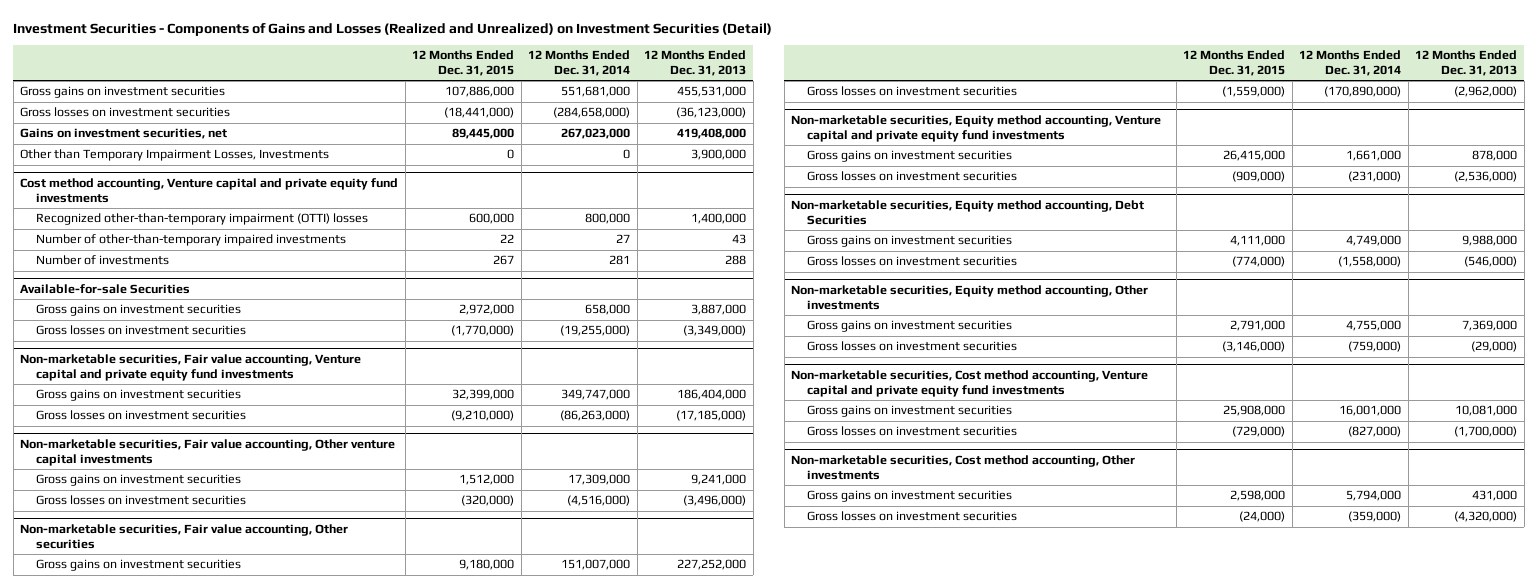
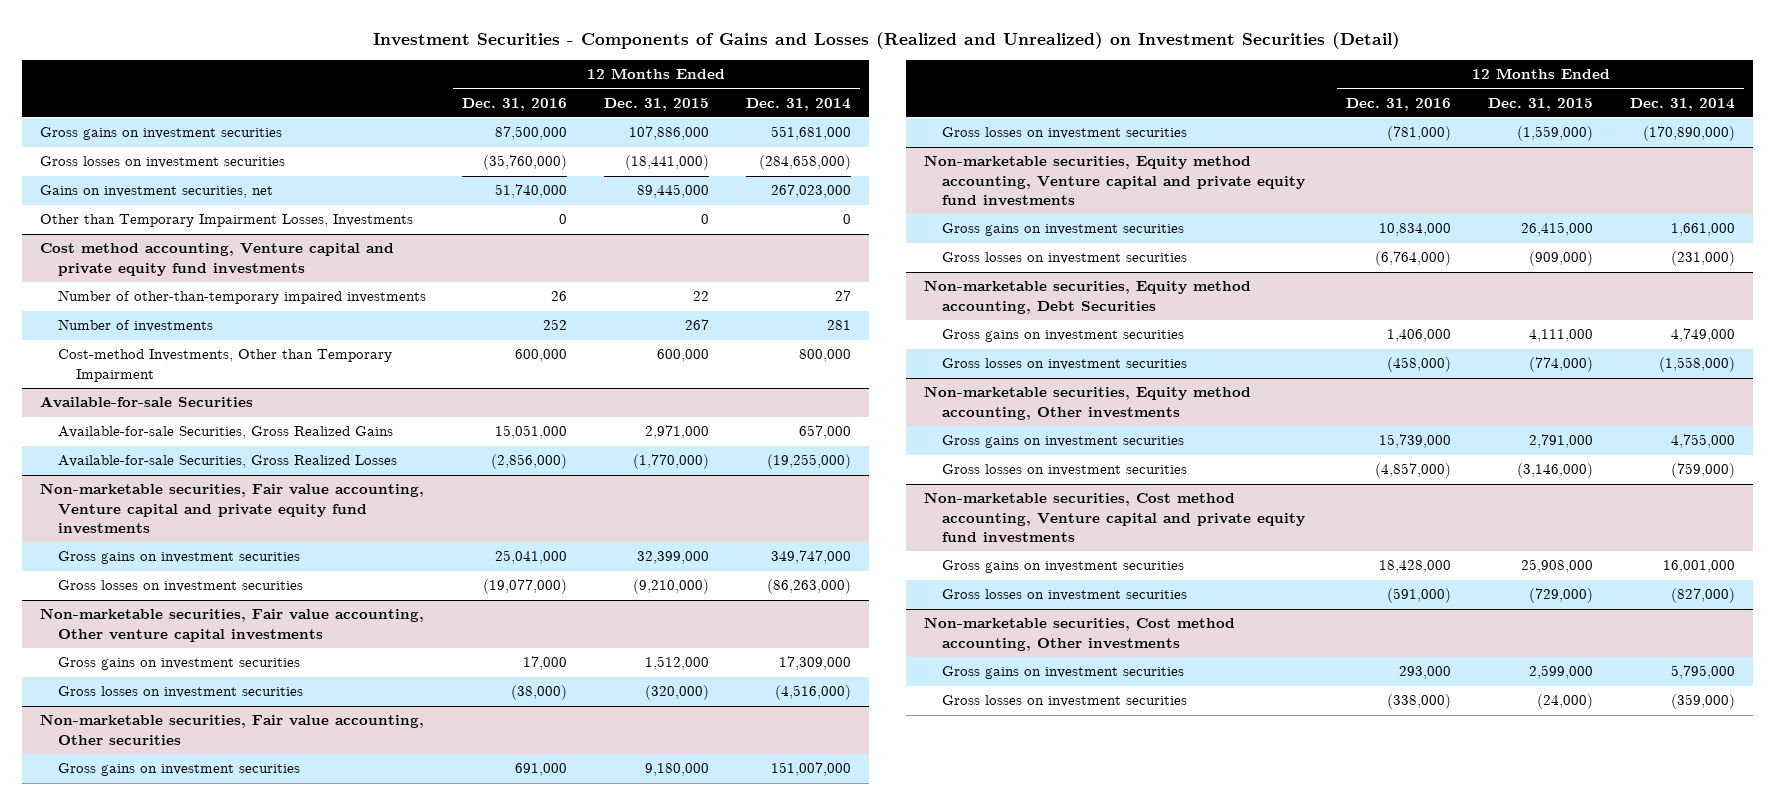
- | 12 Months Ended Dec. 31, 2015 | 12 Months Ended Dec. 31, 2014 | 12 Months Ended Dec. 31, 2013
+ | 12 Months Ended Dec. 31, 2016 | 12 Months Ended Dec. 31, 2015 | 12 Months Ended Dec. 31, 2014
@ Cost method accounting, Venture capital and private equity fund investments
- Recognized other-than-temporary impairment (OTTI) losses | 600,000 | 800,000 | 1,400,000
+ Cost-method Investments, Other than Temporary Impairment | 600,000 | 600,000 | 800,000
@ Available-for-sale Securities
- Gross gains on investment securities | 2,972,000 | 658,000 | 3,887,000
- Gross losses on investment securities | (1,770,000) | (19,255,000) | (3,349,000)
+ Available-for-sale Securities, Gross Realized Gains | 15,051,000 | 2,971,000 | 657,000
+ Available-for-sale Securities, Gross Realized Losses | (2,856,000) | (1,770,000) | (19,255,000)
@ Non-marketable securities, Cost method accounting, Other investments
- Gross gains on investment securities | 2,598,000 | 5,794,000 | 431,000
+ Gross gains on investment securities | 293,000 | 2,599,000 | 5,795,000

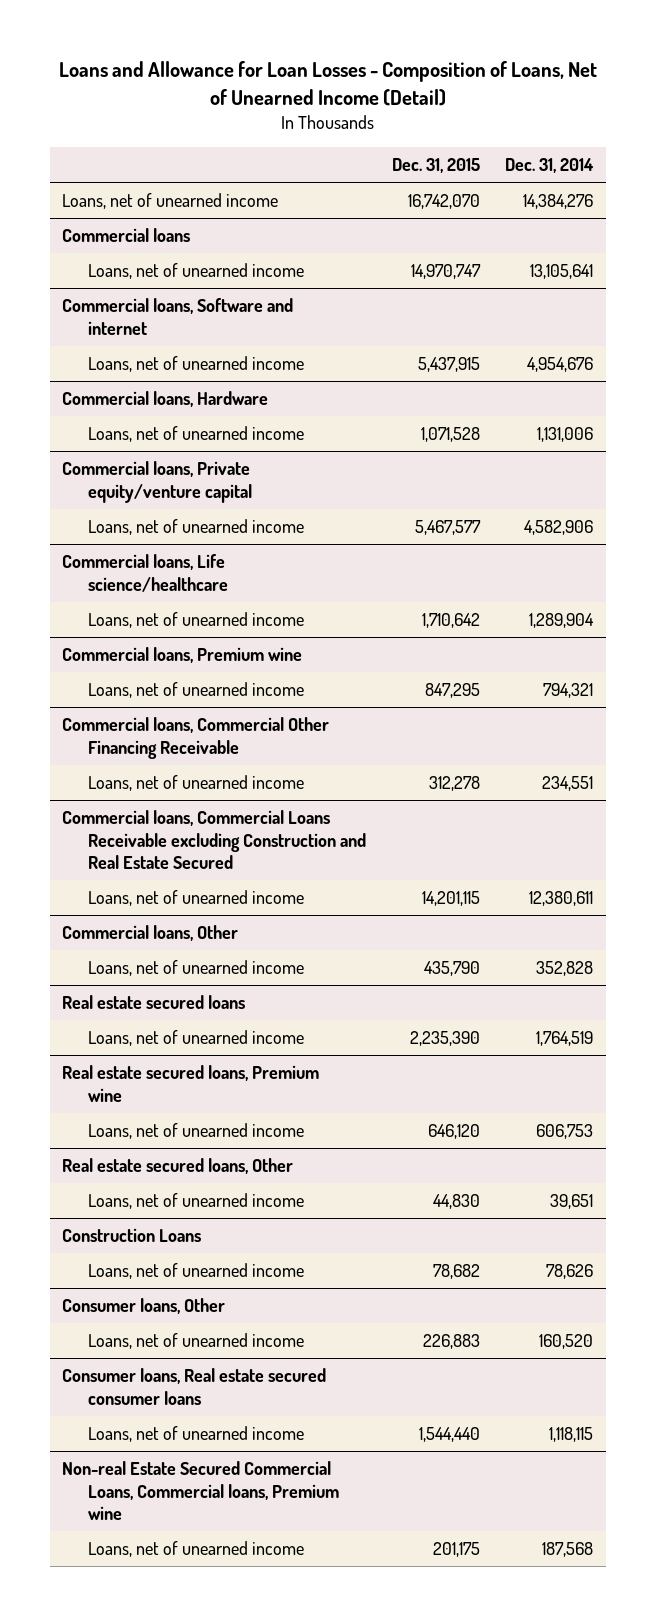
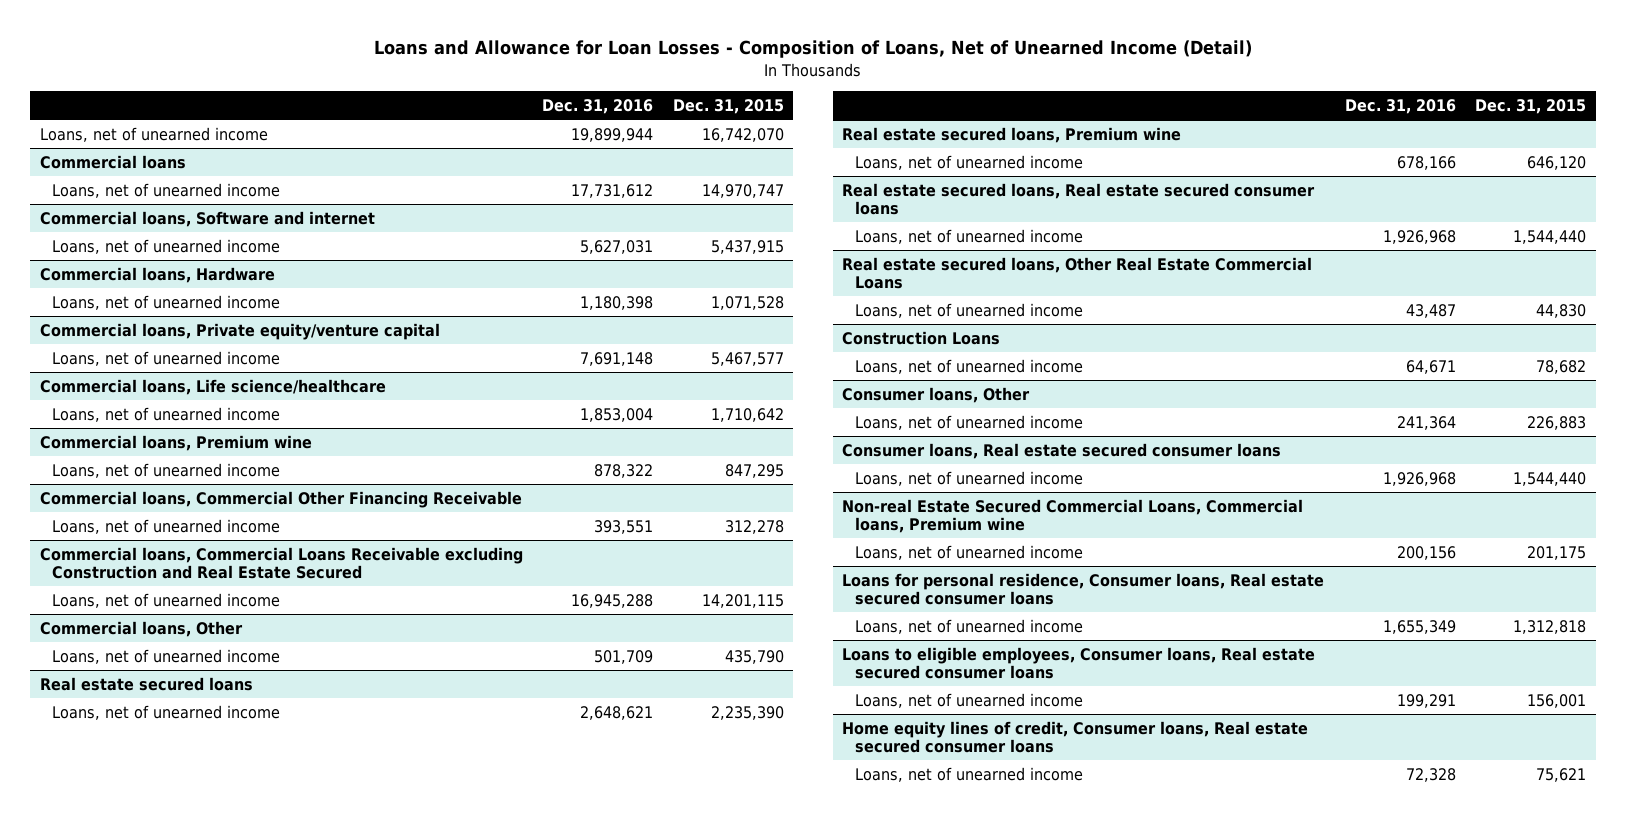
- | Dec. 31, 2015 | Dec. 31, 2014
+ | Dec. 31, 2016 | Dec. 31, 2015
- Real estate secured loans, Other
+ Real estate secured loans, Real estate secured consumer loans
+ Loans, net of unearned income | 1,926,968 | 1,544,440
+ Real estate secured loans, Other Real Estate Commercial Loans
+ Loans for personal residence, Consumer loans, Real estate secured consumer loans
+ Loans, net of unearned income | 1,655,349 | 1,312,818
+ Loans to eligible employees, Consumer loans, Real estate secured consumer loans
+ Loans, net of unearned income | 199,291 | 156,001
+ Home equity lines of credit, Consumer loans, Real estate secured consumer loans
+ Loans, net of unearned income | 72,328 | 75,621

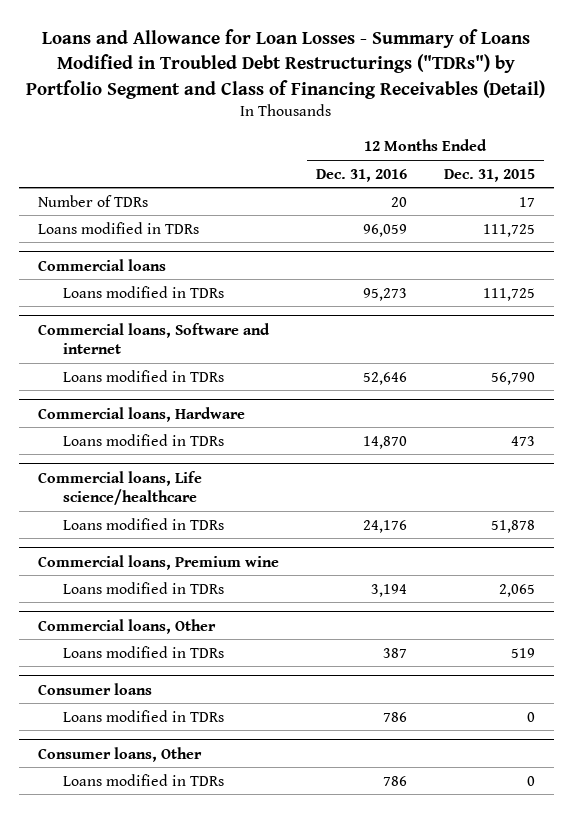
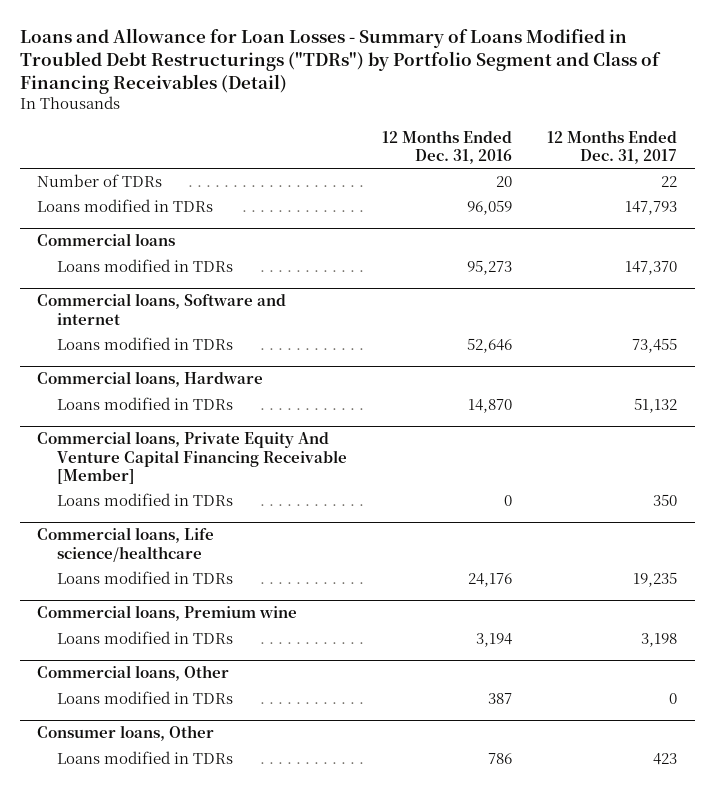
- | 12 Months Ended Dec. 31, 2016 | 12 Months Ended Dec. 31, 2015
+ | 12 Months Ended Dec. 31, 2016 | 12 Months Ended Dec. 31, 2017
+ Commercial loans, Private Equity And Venture Capital Financing Receivable [Member]
+ Loans modified in TDRs | 0 | 350
- Consumer loans
- Loans modified in TDRs | 786 | 0

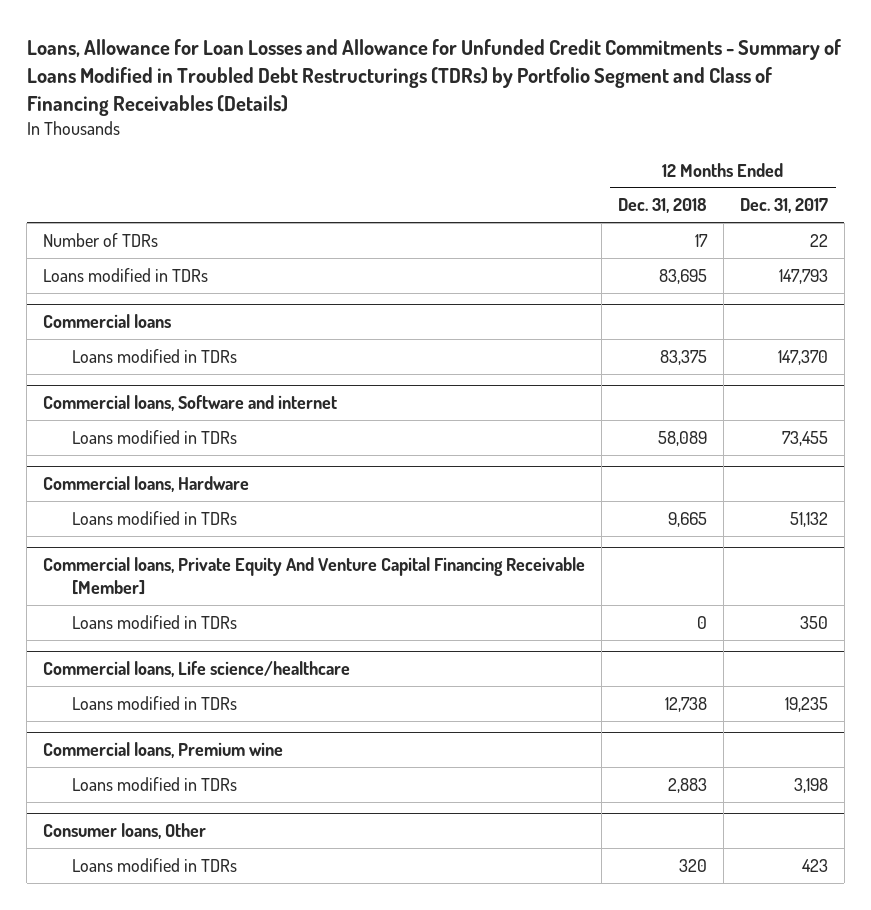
- Loans and Allowance for Loan Losses - Summary of Loans Modified in Troubled Debt Restructurings ("TDRs") by Portfolio Segment and Class of Financing Receivables (Detail)
+ Loans, Allowance for Loan Losses and Allowance for Unfunded Credit Commitments - Summary of Loans Modified in Troubled Debt Restructurings (TDRs) by Portfolio Segment and Class of Financing Receivables (Details)
- | 12 Months Ended Dec. 31, 2016 | 12 Months Ended Dec. 31, 2017
+ | 12 Months Ended Dec. 31, 2018 | 12 Months Ended Dec. 31, 2017
- Commercial loans, Other
- Loans modified in TDRs | 387 | 0

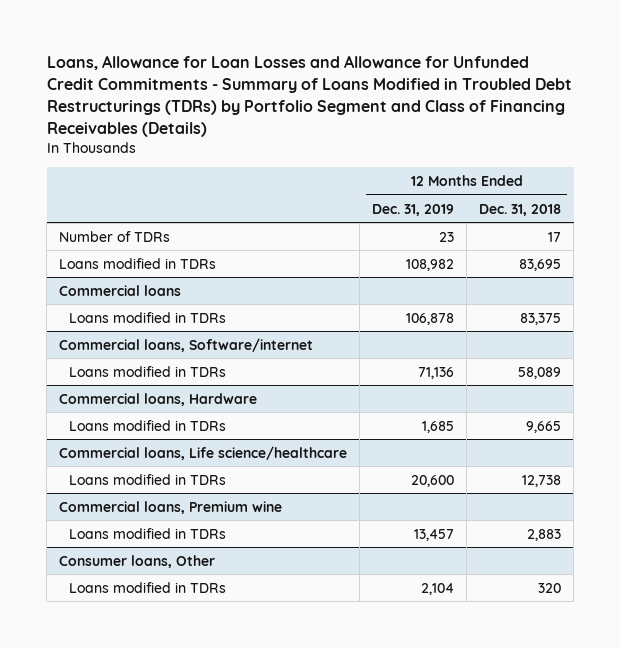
- | 12 Months Ended Dec. 31, 2018 | 12 Months Ended Dec. 31, 2017
+ | 12 Months Ended Dec. 31, 2019 | 12 Months Ended Dec. 31, 2018
- Commercial loans, Software and internet
+ Commercial loans, Software/internet
- Commercial loans, Private Equity And Venture Capital Financing Receivable [Member]
- Loans modified in TDRs | 0 | 350

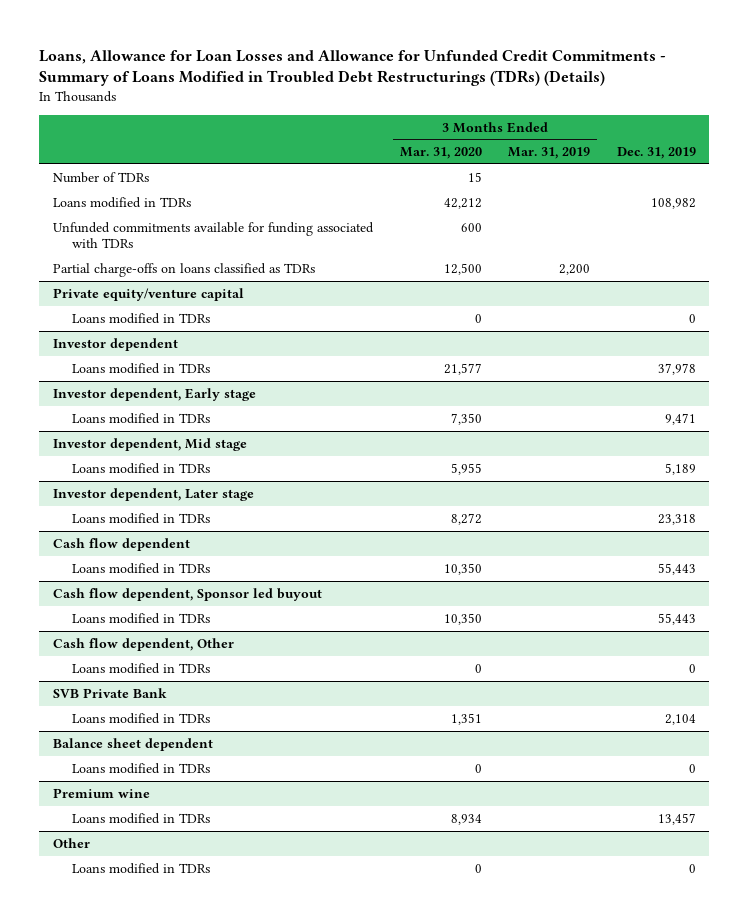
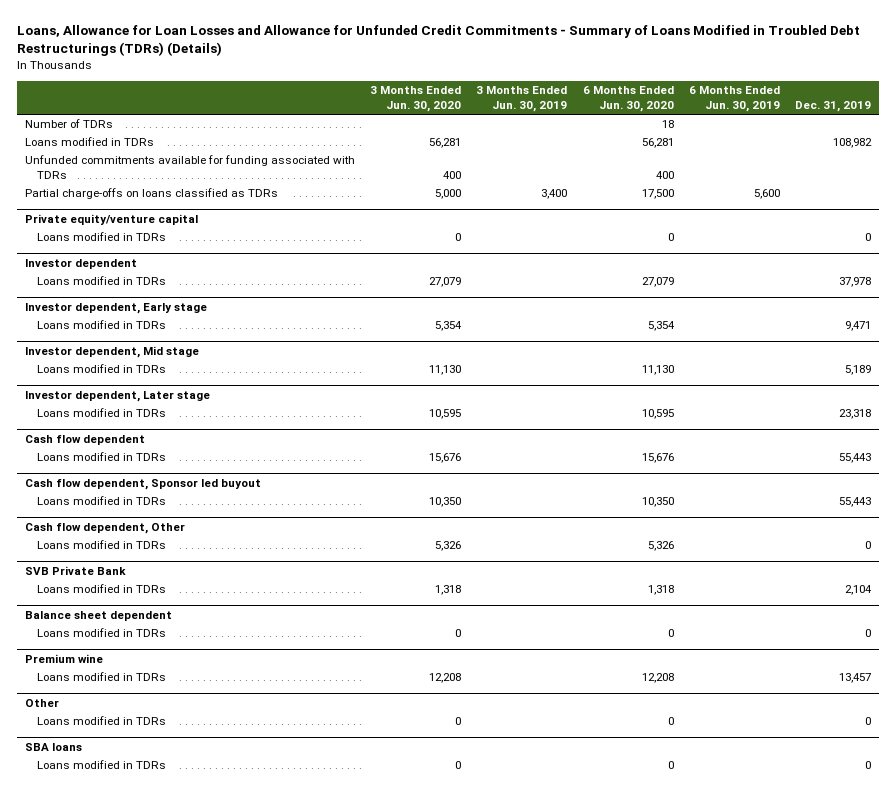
- | 3 Months Ended Mar. 31, 2020 | 3 Months Ended Mar. 31, 2019 | Dec. 31, 2019
+ | 3 Months Ended Jun. 30, 2020 | 3 Months Ended Jun. 30, 2019 | 6 Months Ended Jun. 30, 2020 | 6 Months Ended Jun. 30, 2019 | Dec. 31, 2019
+ SBA loans
+ Loans modified in TDRs | 0 | | 0 | | 0

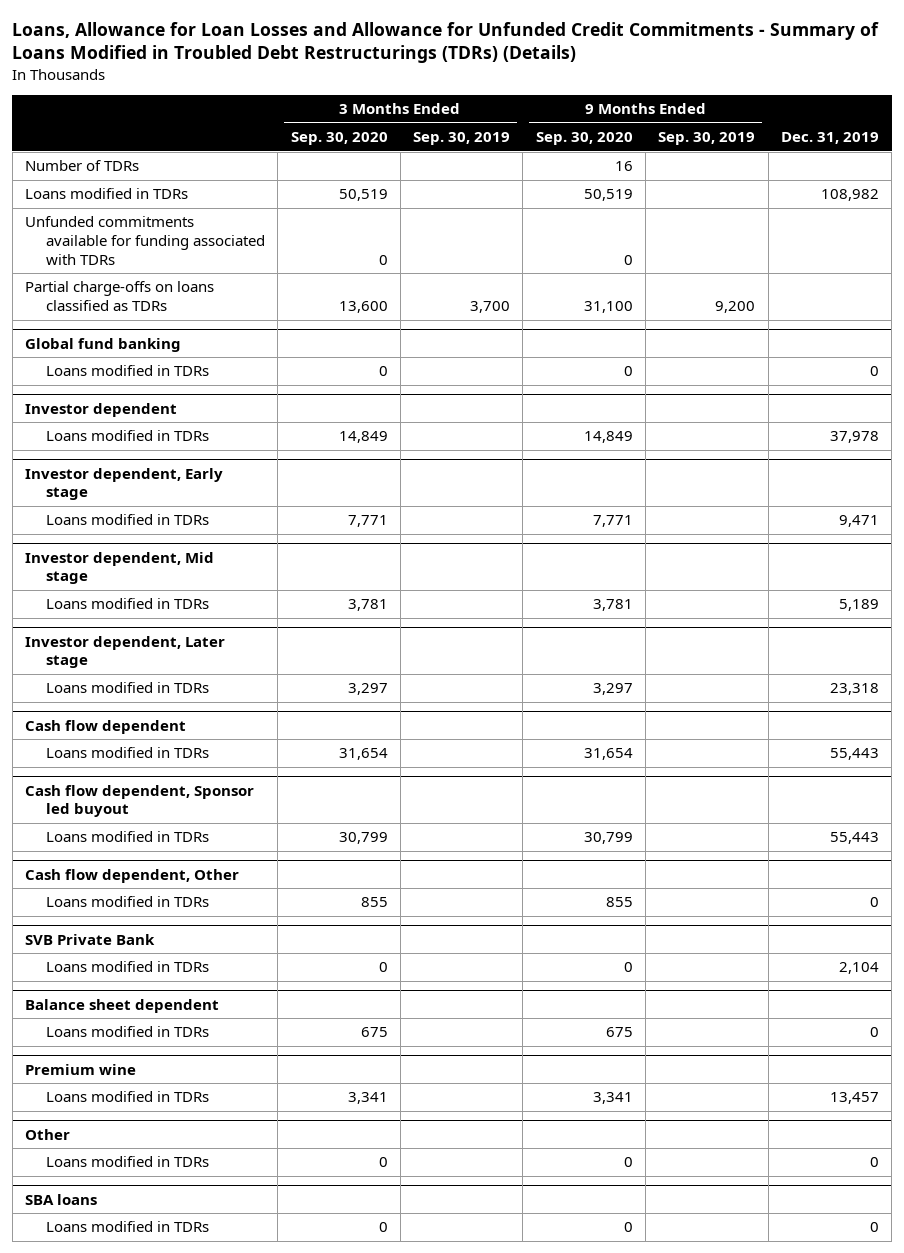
- | 3 Months Ended Jun. 30, 2020 | 3 Months Ended Jun. 30, 2019 | 6 Months Ended Jun. 30, 2020 | 6 Months Ended Jun. 30, 2019 | Dec. 31, 2019
+ | 3 Months Ended Sep. 30, 2020 | 3 Months Ended Sep. 30, 2019 | 9 Months Ended Sep. 30, 2020 | 9 Months Ended Sep. 30, 2019 | Dec. 31, 2019
- Private equity/venture capital
+ Global fund banking

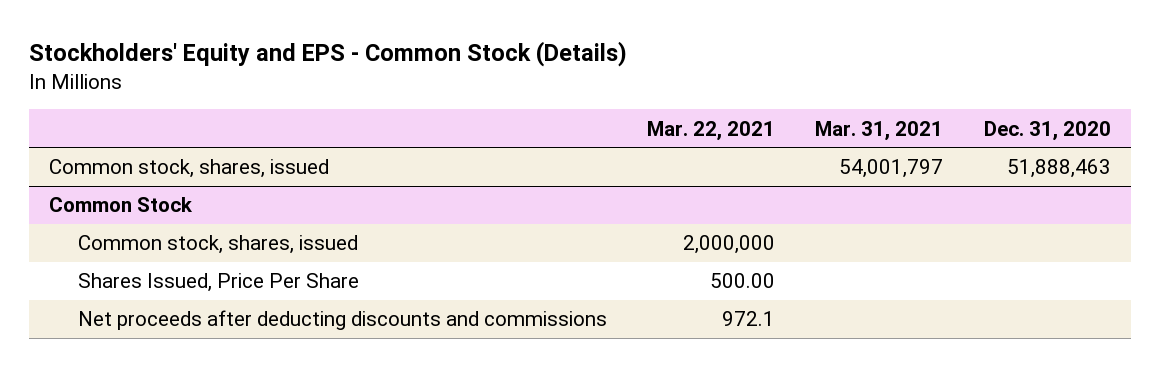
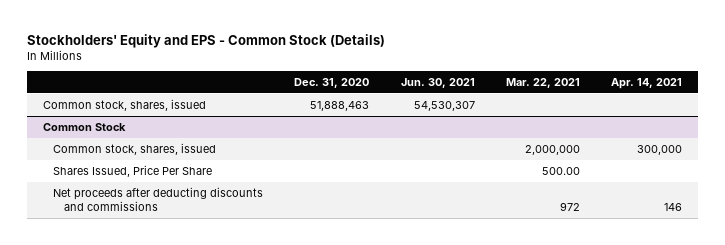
- | Mar. 22, 2021 | Mar. 31, 2021 | Dec. 31, 2020
+ | Dec. 31, 2020 | Jun. 30, 2021 | Mar. 22, 2021 | Apr. 14, 2021
@ Common Stock
- Net proceeds after deducting discounts and commissions | 972.1 | |
+ Net proceeds after deducting discounts and commissions | | | 972 | 146

